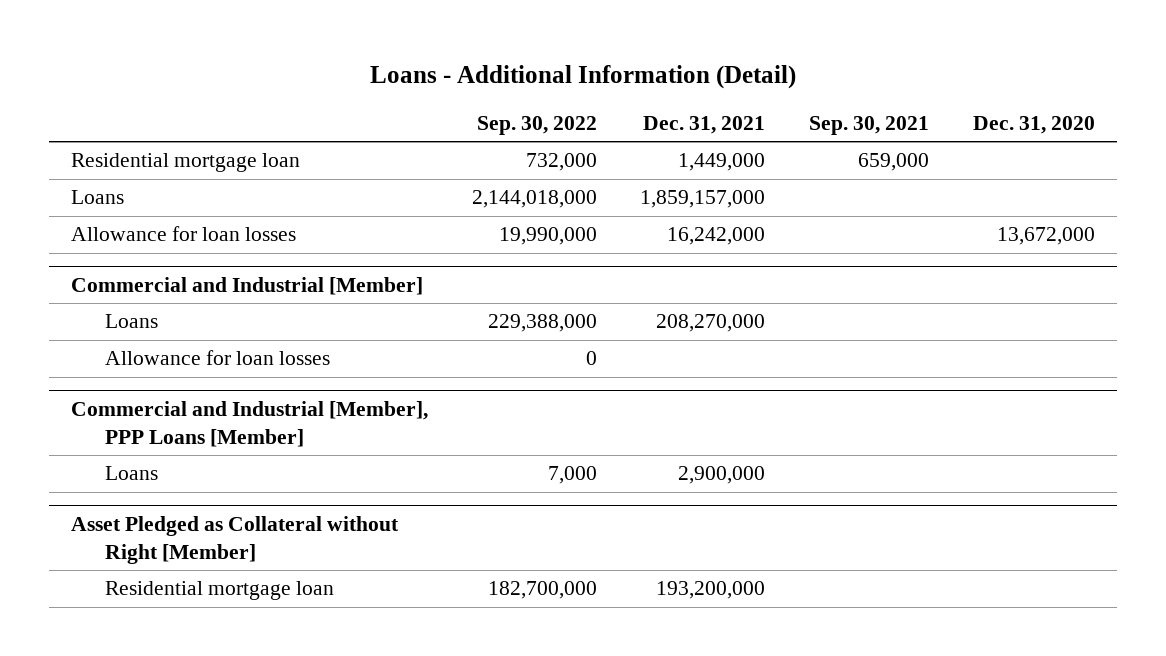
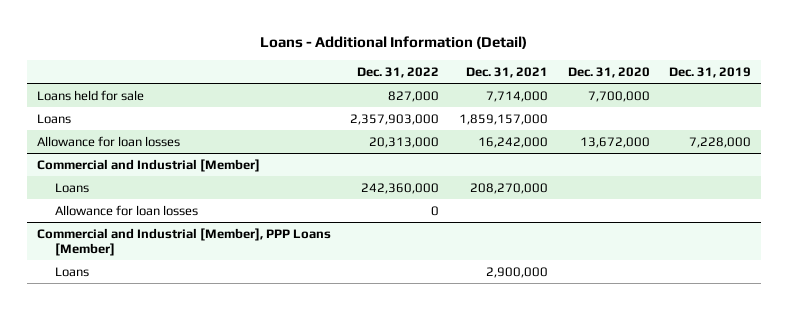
- | Sep. 30, 2022 | Dec. 31, 2021 | Sep. 30, 2021 | Dec. 31, 2020
+ | Dec. 31, 2022 | Dec. 31, 2021 | Dec. 31, 2020 | Dec. 31, 2019
- Residential mortgage loan | 732,000 | 1,449,000 | 659,000 |
+ Loans held for sale | 827,000 | 7,714,000 | 7,700,000 |
- Asset Pledged as Collateral without Right [Member]
- Residential mortgage loan | 182,700,000 | 193,200,000 | |

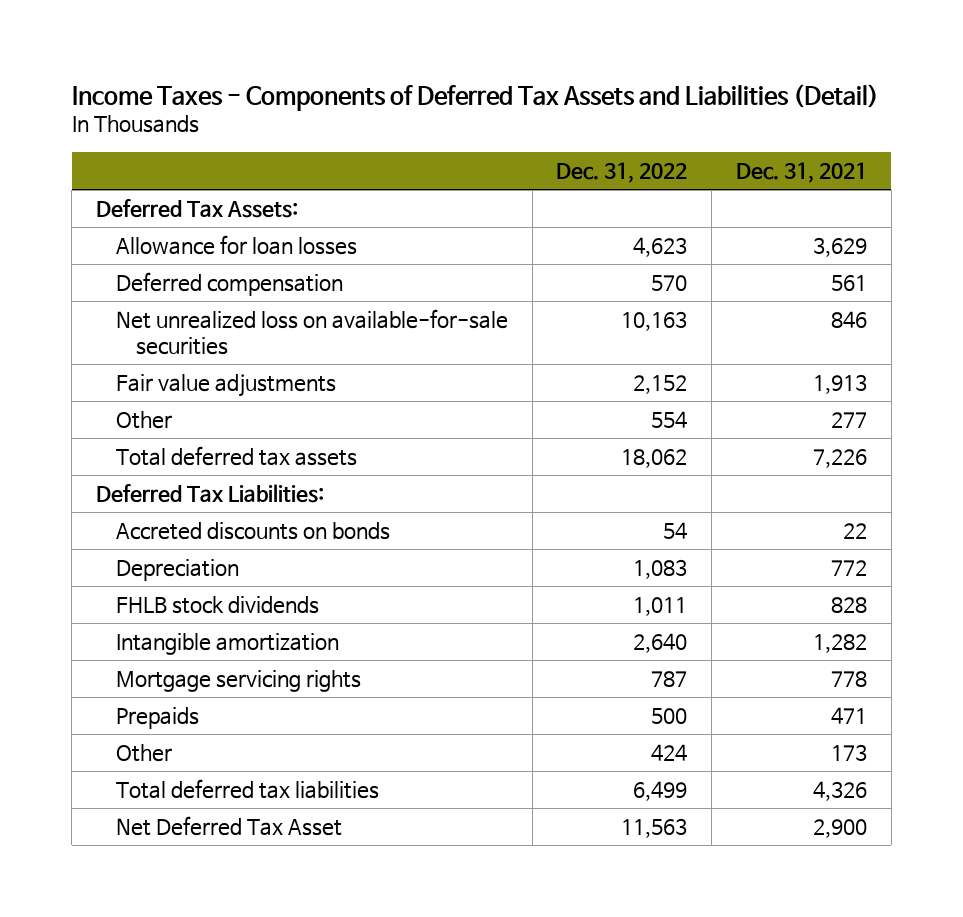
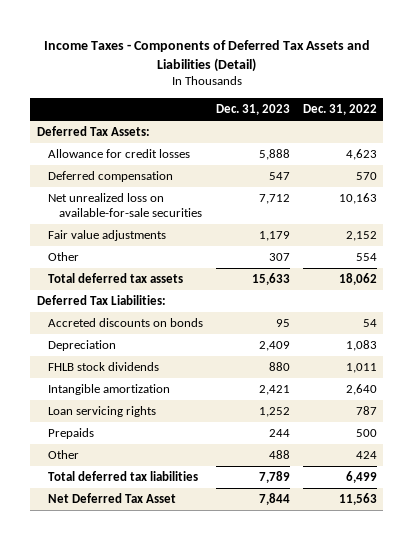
- | Dec. 31, 2022 | Dec. 31, 2021
+ | Dec. 31, 2023 | Dec. 31, 2022
- Allowance for loan losses | 4,623 | 3,629
+ Allowance for credit losses | 5,888 | 4,623
- Mortgage servicing rights | 787 | 778
+ Loan servicing rights | 1,252 | 787

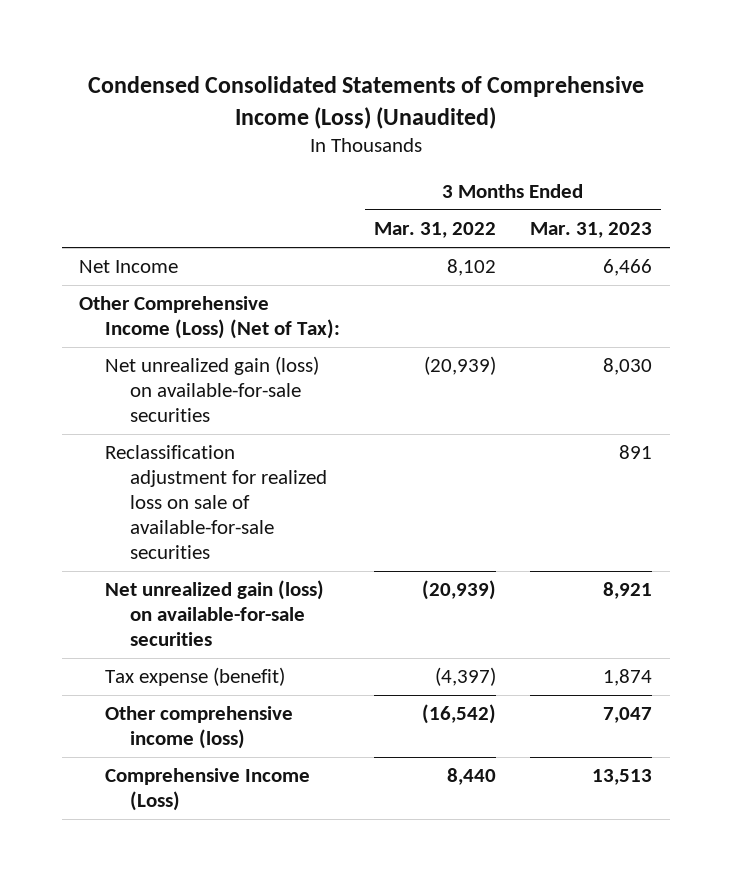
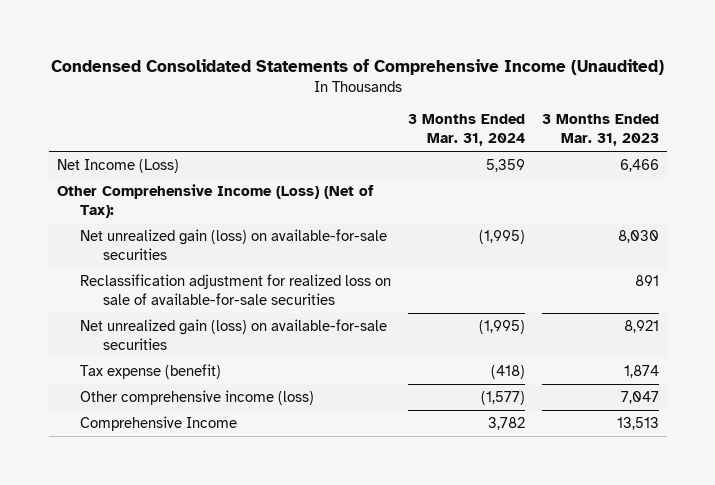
- Condensed Consolidated Statements of Comprehensive Income (Loss) (Unaudited)
+ Condensed Consolidated Statements of Comprehensive Income (Unaudited)
- | 3 Months Ended Mar. 31, 2022 | 3 Months Ended Mar. 31, 2023
+ | 3 Months Ended Mar. 31, 2024 | 3 Months Ended Mar. 31, 2023
- Net Income | 8,102 | 6,466
+ Net Income (Loss) | 5,359 | 6,466
- Comprehensive Income (Loss) | 8,440 | 13,513
+ Comprehensive Income | 3,782 | 13,513

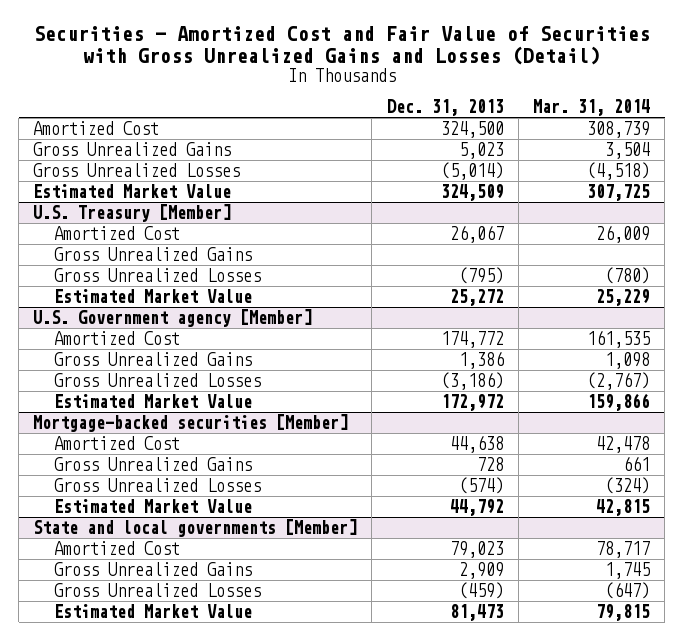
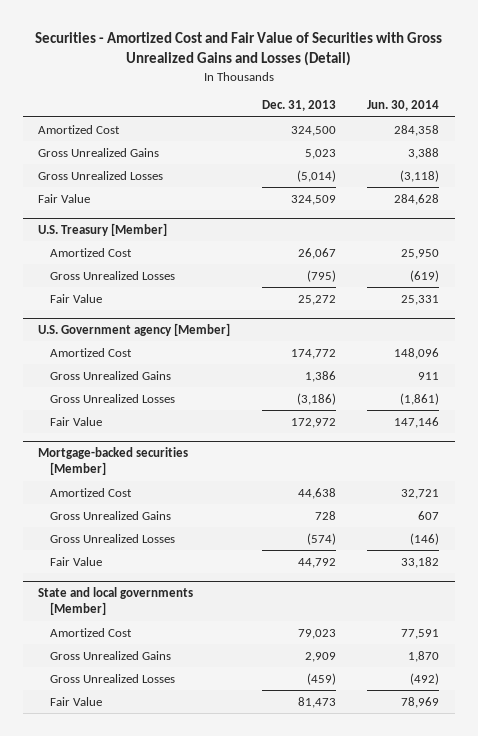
- | Dec. 31, 2013 | Mar. 31, 2014
+ | Dec. 31, 2013 | Jun. 30, 2014
- Estimated Market Value | 324,509 | 307,725
+ Fair Value | 324,509 | 284,628
@ U.S. Treasury [Member]
- Gross Unrealized Gains
- Estimated Market Value | 25,272 | 25,229
+ Fair Value | 25,272 | 25,331
@ U.S. Government agency [Member]
- Estimated Market Value | 172,972 | 159,866
+ Fair Value | 172,972 | 147,146
@ Mortgage-backed securities [Member]
- Estimated Market Value | 44,792 | 42,815
+ Fair Value | 44,792 | 33,182
@ State and local governments [Member]
- Estimated Market Value | 81,473 | 79,815
+ Fair Value | 81,473 | 78,969

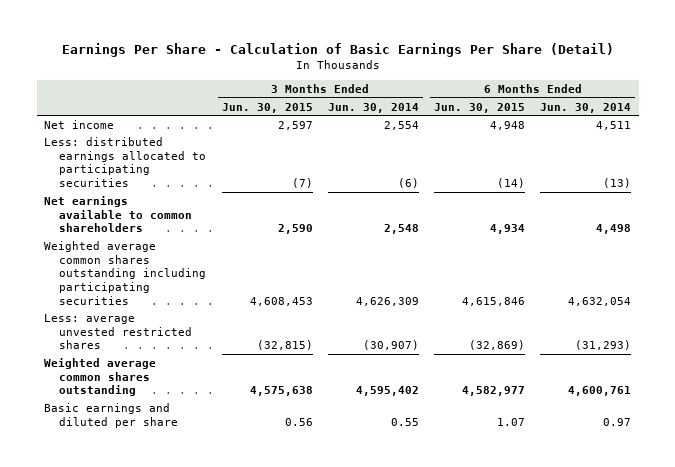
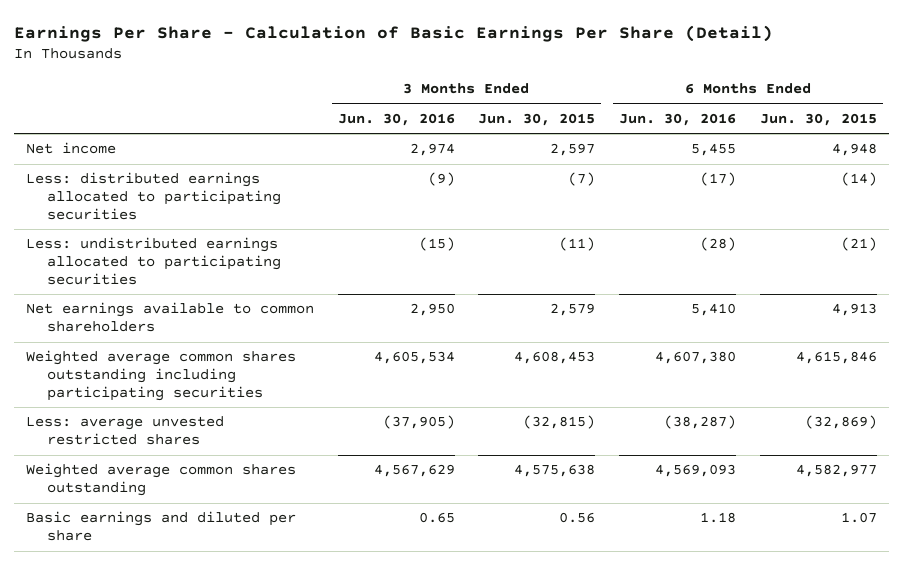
- | 3 Months Ended Jun. 30, 2015 | 3 Months Ended Jun. 30, 2014 | 6 Months Ended Jun. 30, 2015 | 6 Months Ended Jun. 30, 2014
+ | 3 Months Ended Jun. 30, 2016 | 3 Months Ended Jun. 30, 2015 | 6 Months Ended Jun. 30, 2016 | 6 Months Ended Jun. 30, 2015
- Net earnings available to common shareholders | 2,590 | 2,548 | 4,934 | 4,498
+ Less: undistributed earnings allocated to participating securities | (15) | (11) | (28) | (21)
+ Net earnings available to common shareholders | 2,950 | 2,579 | 5,410 | 4,913

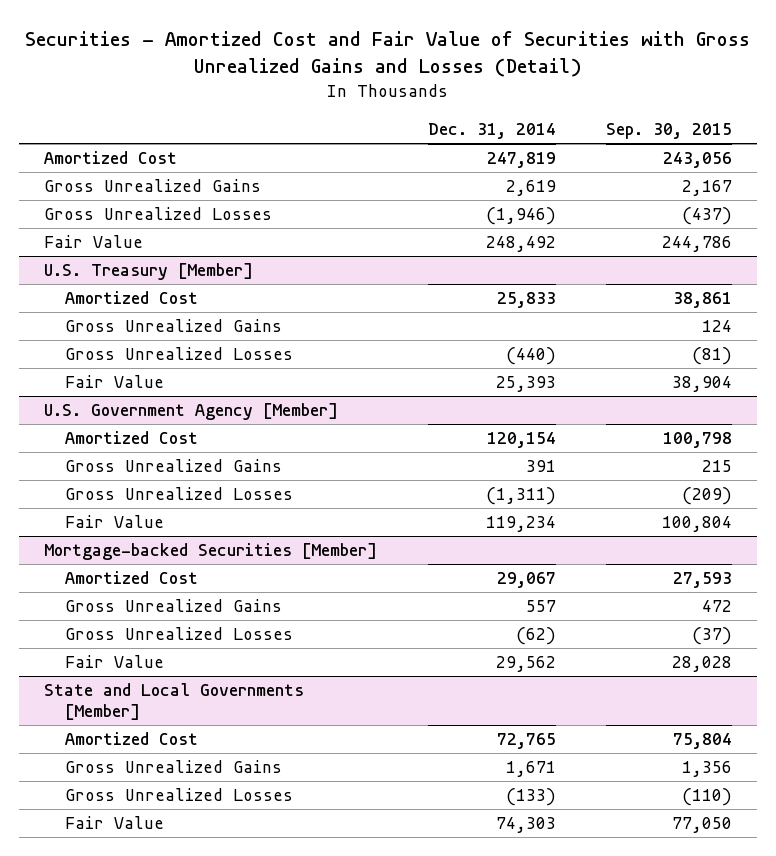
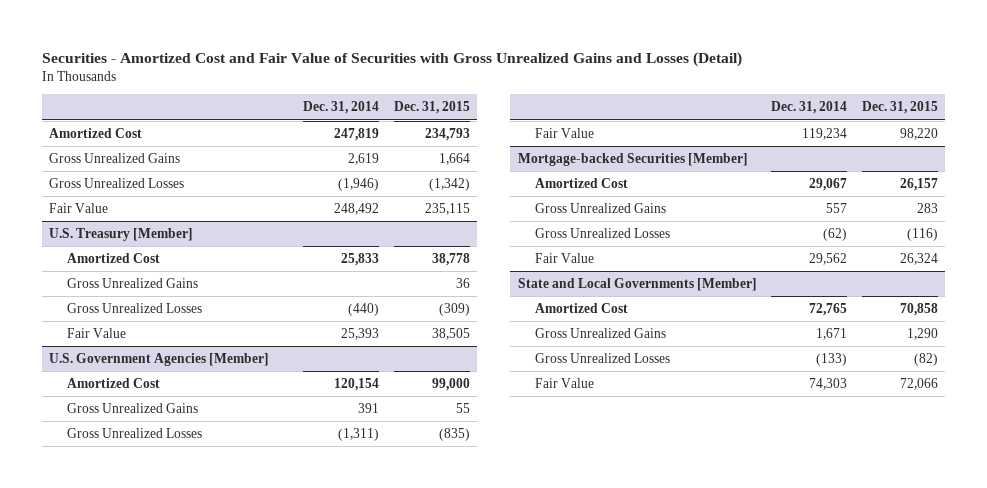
- | Dec. 31, 2014 | Sep. 30, 2015
+ | Dec. 31, 2014 | Dec. 31, 2015
- U.S. Government Agency [Member]
+ U.S. Government Agencies [Member]

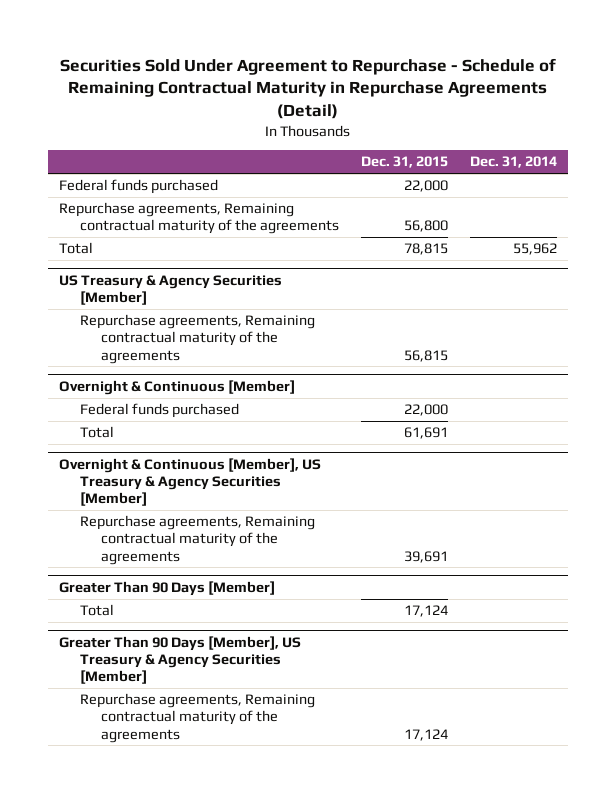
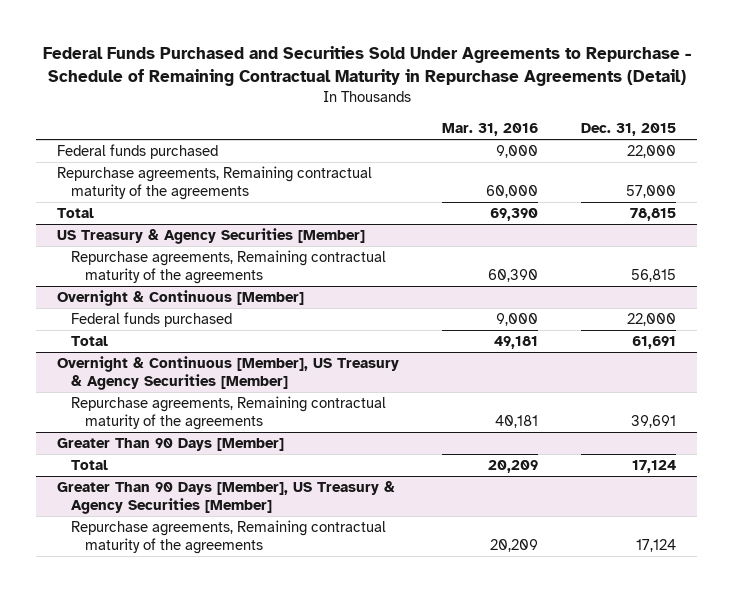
- Securities Sold Under Agreement to Repurchase - Schedule of Remaining Contractual Maturity in Repurchase Agreements (Detail)
+ Federal Funds Purchased and Securities Sold Under Agreements to Repurchase - Schedule of Remaining Contractual Maturity in Repurchase Agreements (Detail)
- | Dec. 31, 2015 | Dec. 31, 2014
+ | Mar. 31, 2016 | Dec. 31, 2015
- Repurchase agreements, Remaining contractual maturity of the agreements | 56,800 |
+ Repurchase agreements, Remaining contractual maturity of the agreements | 60,000 | 57,000

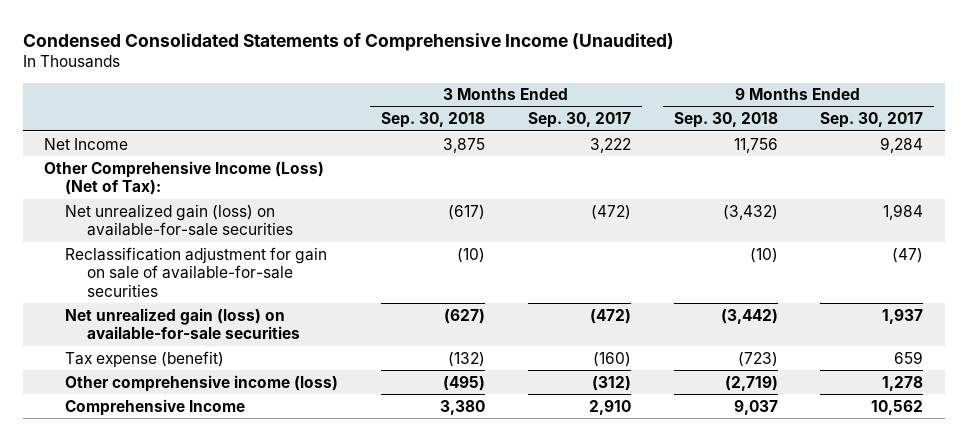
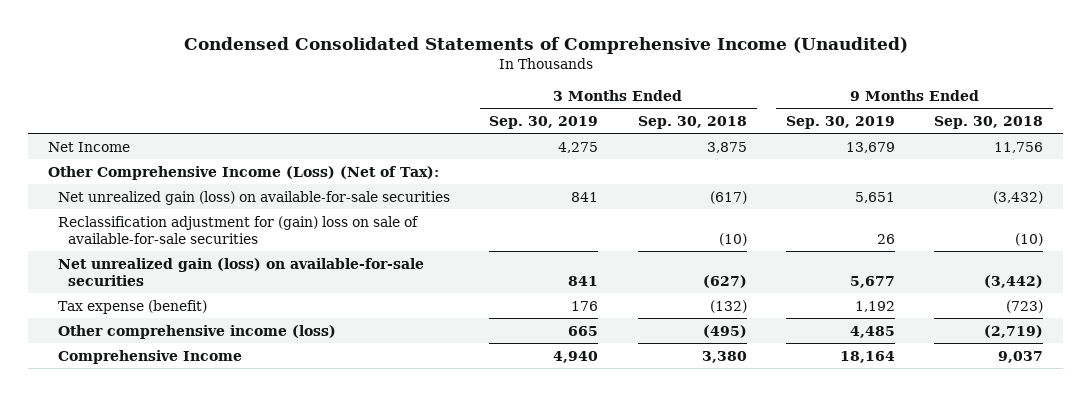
- | 3 Months Ended Sep. 30, 2018 | 3 Months Ended Sep. 30, 2017 | 9 Months Ended Sep. 30, 2018 | 9 Months Ended Sep. 30, 2017
+ | 3 Months Ended Sep. 30, 2019 | 3 Months Ended Sep. 30, 2018 | 9 Months Ended Sep. 30, 2019 | 9 Months Ended Sep. 30, 2018
- Reclassification adjustment for gain on sale of available-for-sale securities | (10) | | (10) | (47)
+ Reclassification adjustment for (gain) loss on sale of available-for-sale securities | | (10) | 26 | (10)

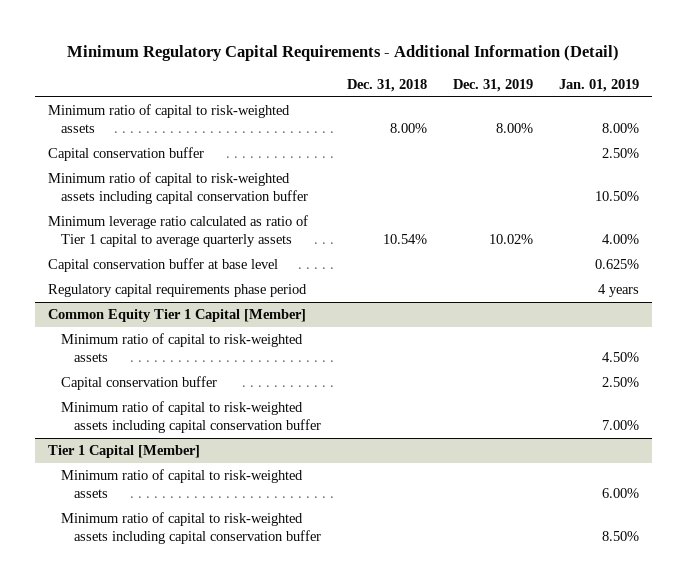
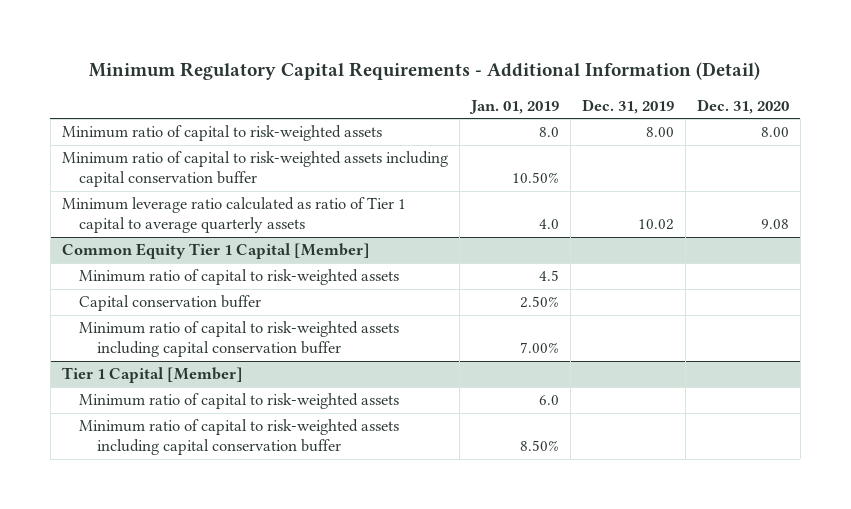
- | Dec. 31, 2018 | Dec. 31, 2019 | Jan. 01, 2019
+ | Jan. 01, 2019 | Dec. 31, 2019 | Dec. 31, 2020
- Minimum ratio of capital to risk-weighted assets | 8.00% | 8.00% | 8.00%
- Capital conservation buffer | | | 2.50%
+ Minimum ratio of capital to risk-weighted assets | 8.0 | 8.00 | 8.00
- Minimum leverage ratio calculated as ratio of Tier 1 capital to average quarterly assets | 10.54% | 10.02% | 4.00%
- Capital conservation buffer at base level | | | 0.625%
- Regulatory capital requirements phase period | | | 4 years
+ Minimum leverage ratio calculated as ratio of Tier 1 capital to average quarterly assets | 4.0 | 10.02 | 9.08
@ Common Equity Tier 1 Capital [Member]
- Minimum ratio of capital to risk-weighted assets | | | 4.50%
+ Minimum ratio of capital to risk-weighted assets | 4.5 | |
@ Tier 1 Capital [Member]
- Minimum ratio of capital to risk-weighted assets | | | 6.00%
+ Minimum ratio of capital to risk-weighted assets | 6.0 | |

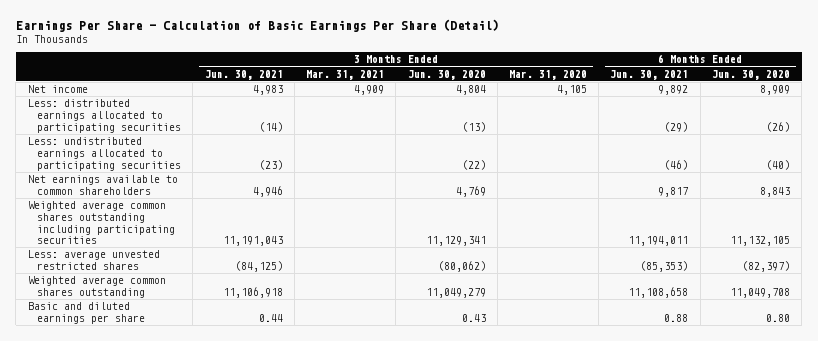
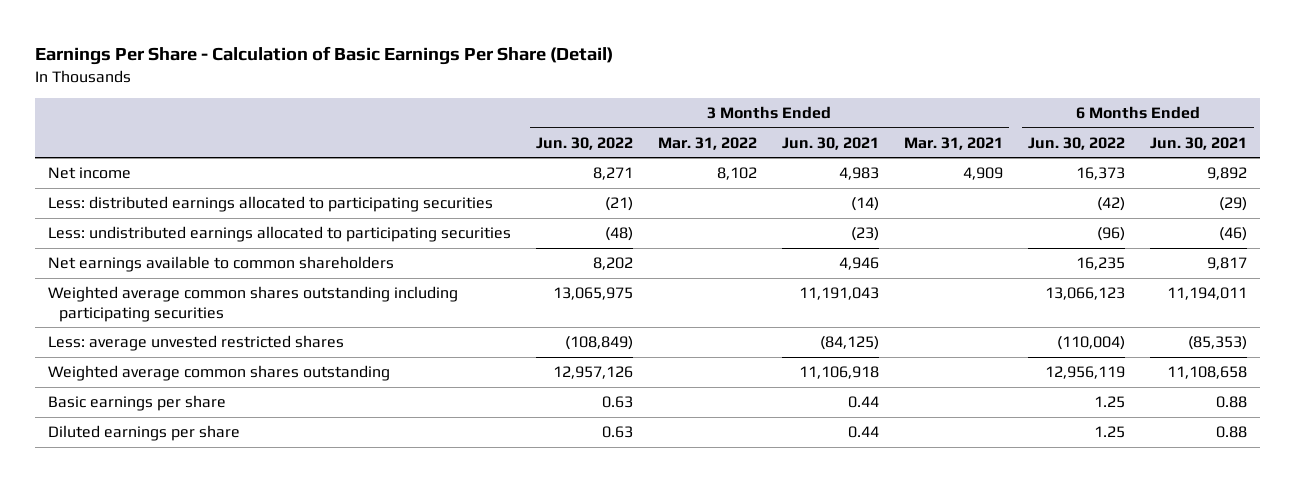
- | 3 Months Ended Jun. 30, 2021 | 3 Months Ended Mar. 31, 2021 | 3 Months Ended Jun. 30, 2020 | 3 Months Ended Mar. 31, 2020 | 6 Months Ended Jun. 30, 2021 | 6 Months Ended Jun. 30, 2020
+ | 3 Months Ended Jun. 30, 2022 | 3 Months Ended Mar. 31, 2022 | 3 Months Ended Jun. 30, 2021 | 3 Months Ended Mar. 31, 2021 | 6 Months Ended Jun. 30, 2022 | 6 Months Ended Jun. 30, 2021
- Basic and diluted earnings per share | 0.44 | | 0.43 | | 0.88 | 0.80
+ Basic earnings per share | 0.63 | | 0.44 | | 1.25 | 0.88
+ Diluted earnings per share | 0.63 | | 0.44 | | 1.25 | 0.88

